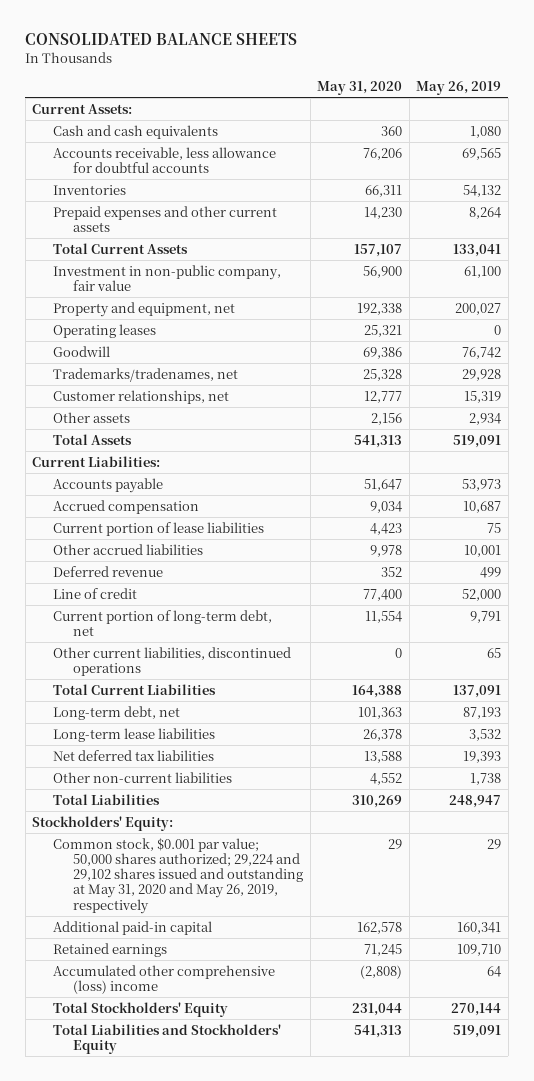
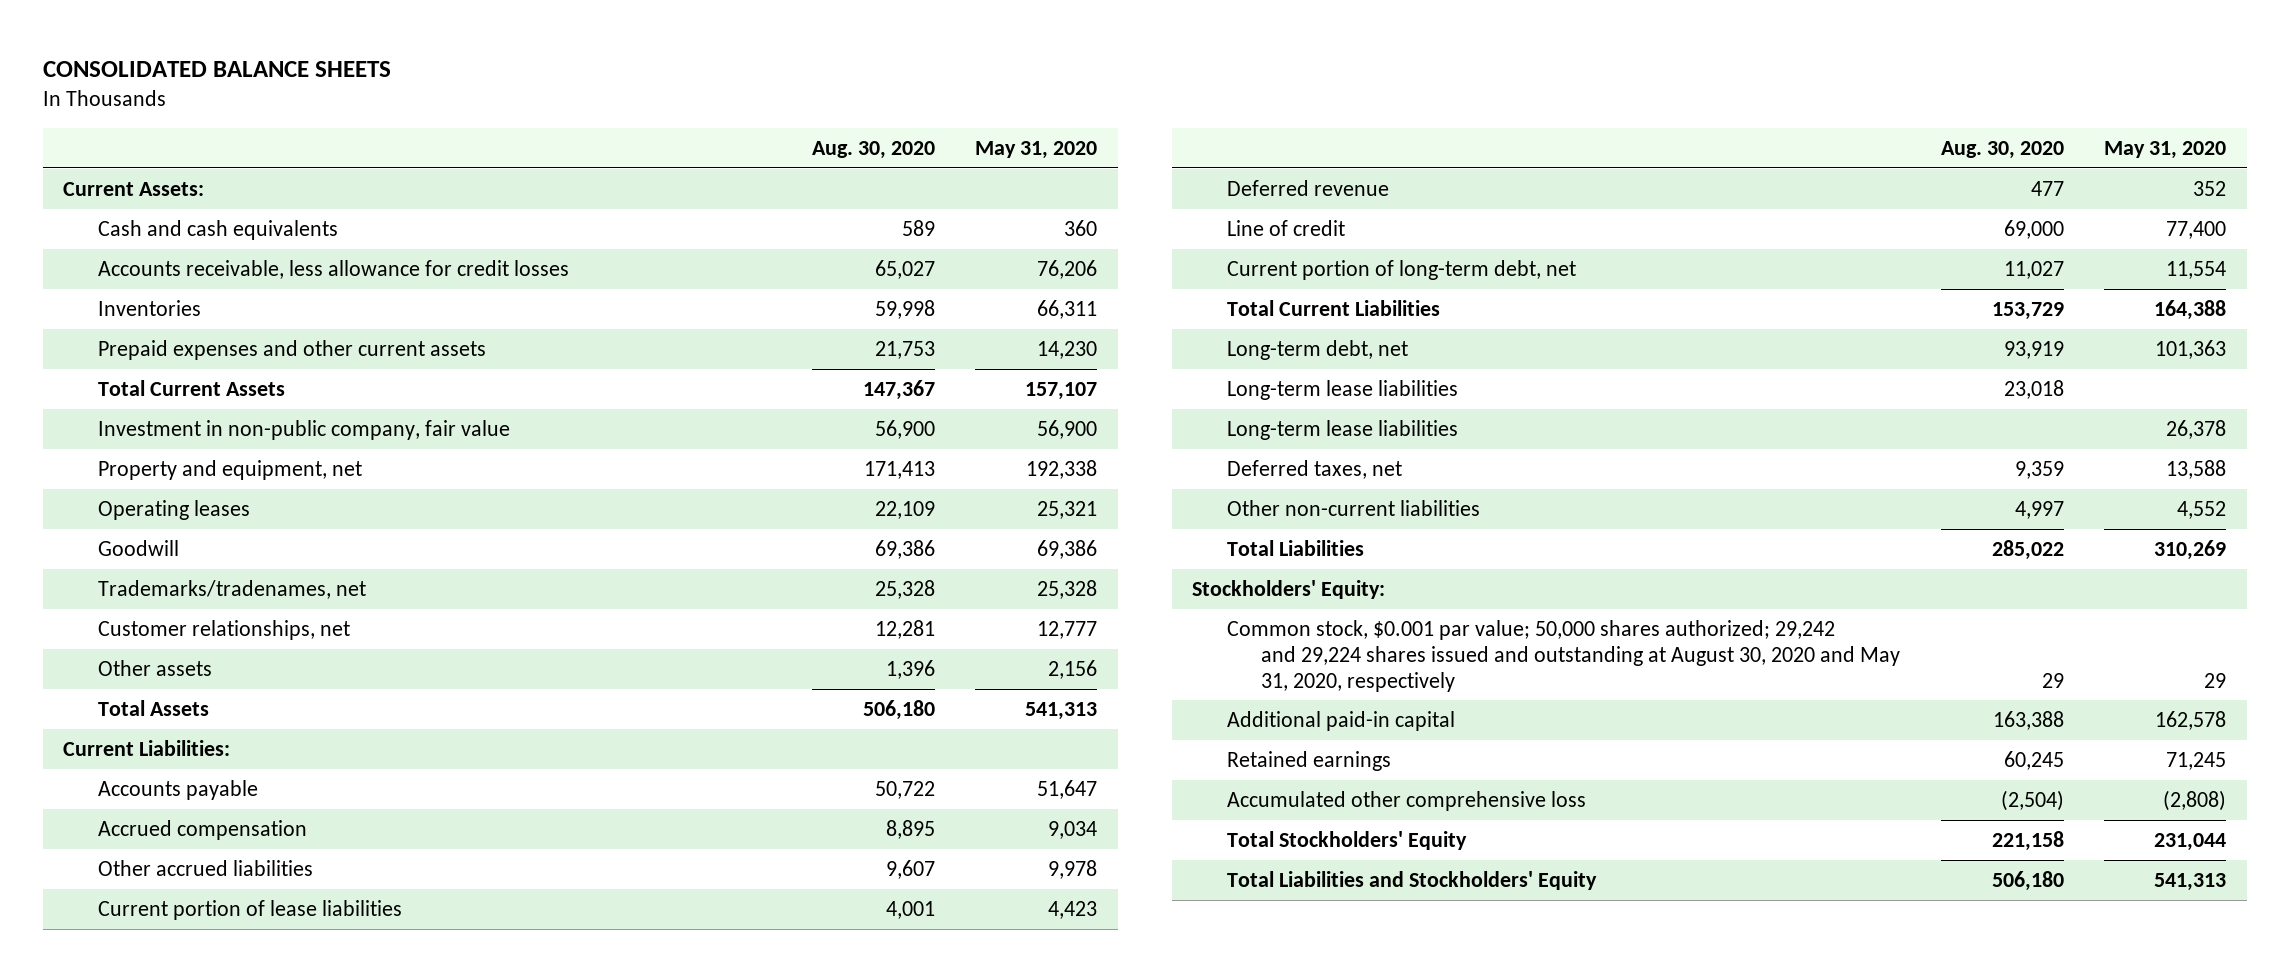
- | May 31, 2020 | May 26, 2019
+ | Aug. 30, 2020 | May 31, 2020
- Accounts receivable, less allowance for doubtful accounts | 76,206 | 69,565
+ Accounts receivable, less allowance for credit losses | 65,027 | 76,206
moved down: Current portion of lease liabilities | 4,001 | 4,423
- Other current liabilities, discontinued operations | 0 | 65
+ Long-term lease liabilities | 23,018 |
- Net deferred tax liabilities | 13,588 | 19,393
+ Deferred taxes, net | 9,359 | 13,588
- Common stock, $0.001 par value; 50,000 shares authorized; 29,224 and 29,102 shares issued and outstanding at May 31, 2020 and May 26, 2019, respectively | 29 | 29
+ Common stock, $0.001 par value; 50,000 shares authorized; 29,242 and 29,224 shares issued and outstanding at August 30, 2020 and May 31, 2020, respectively | 29 | 29
- Accumulated other comprehensive (loss) income | (2,808) | 64
+ Accumulated other comprehensive loss | (2,504) | (2,808)

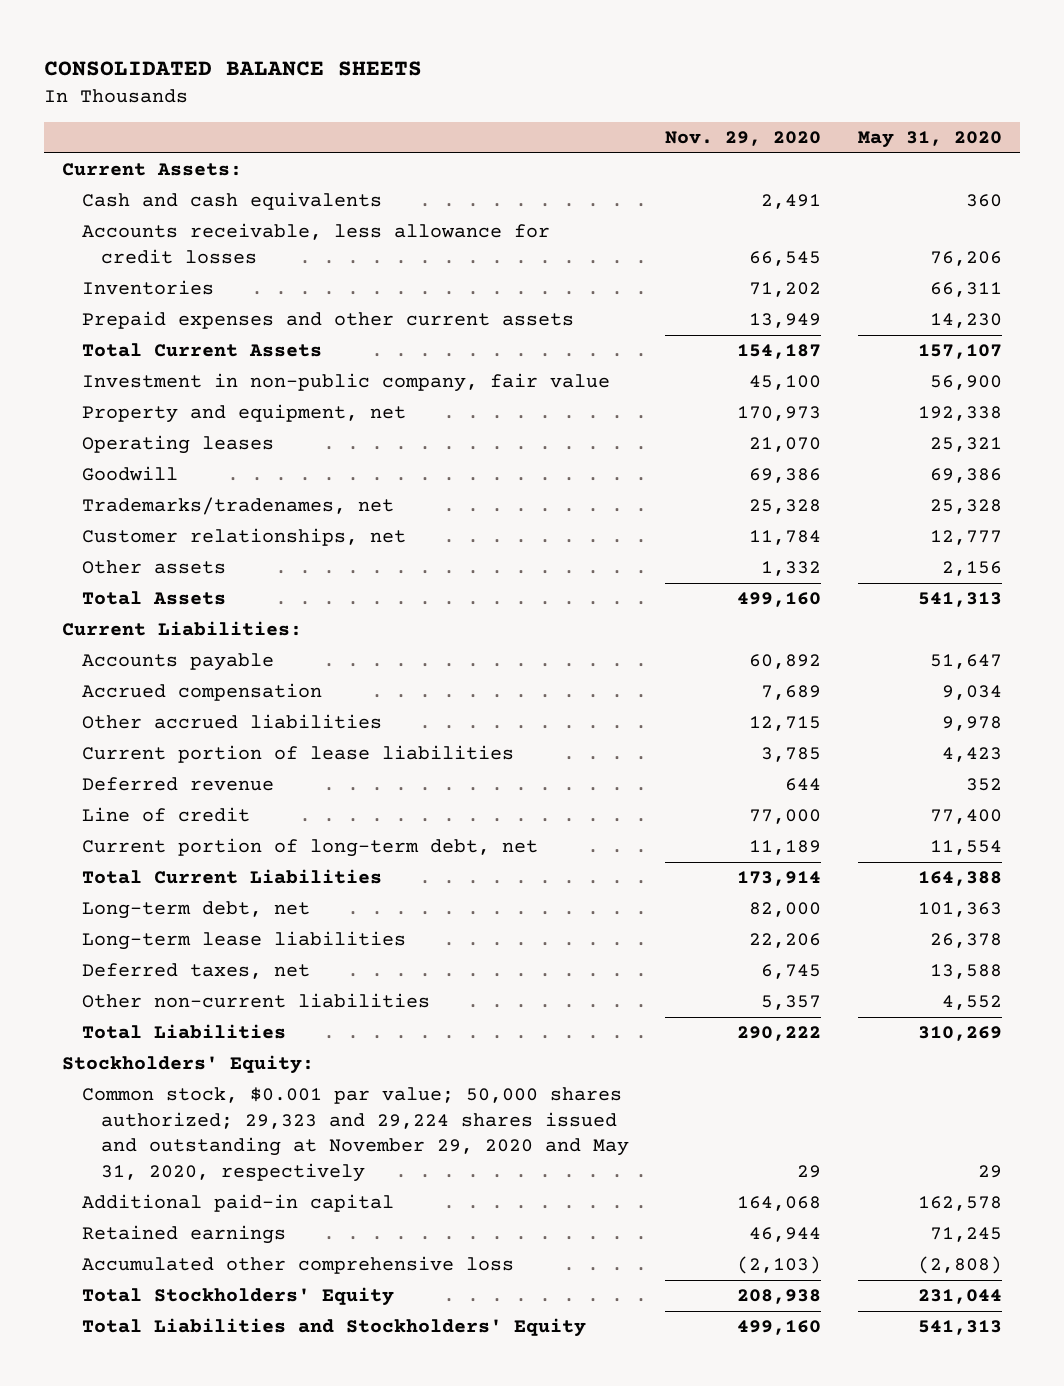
- | Aug. 30, 2020 | May 31, 2020
+ | Nov. 29, 2020 | May 31, 2020
- Long-term lease liabilities | 23,018 |
- Common stock, $0.001 par value; 50,000 shares authorized; 29,242 and 29,224 shares issued and outstanding at August 30, 2020 and May 31, 2020, respectively | 29 | 29
+ Common stock, $0.001 par value; 50,000 shares authorized; 29,323 and 29,224 shares issued and outstanding at November 29, 2020 and May 31, 2020, respectively | 29 | 29

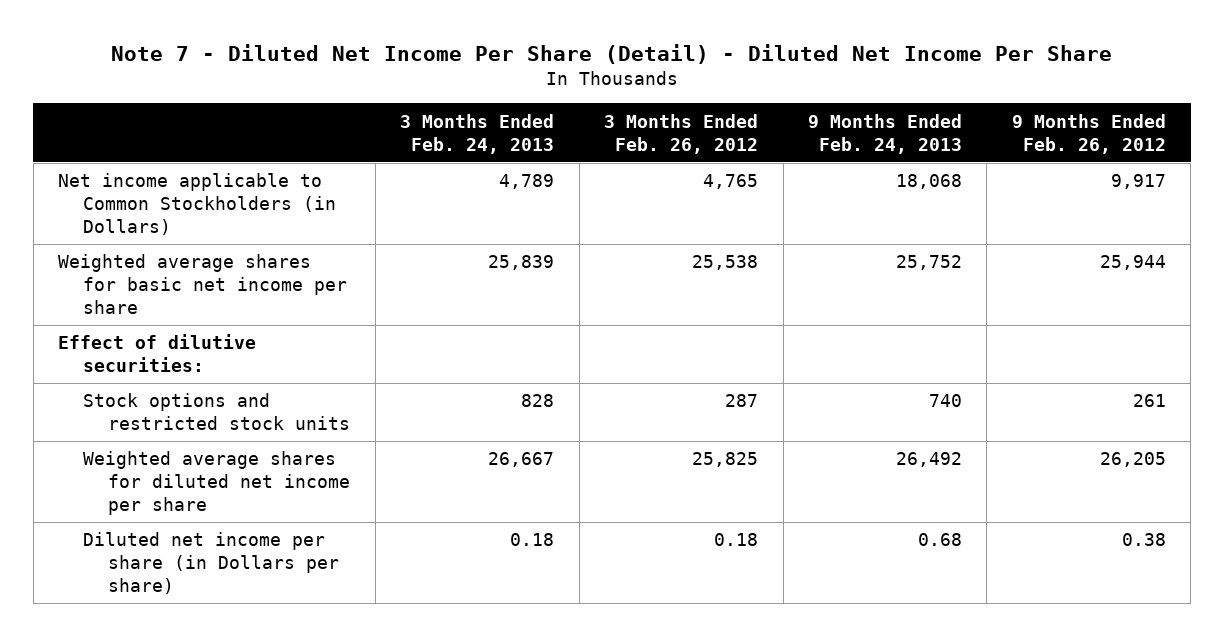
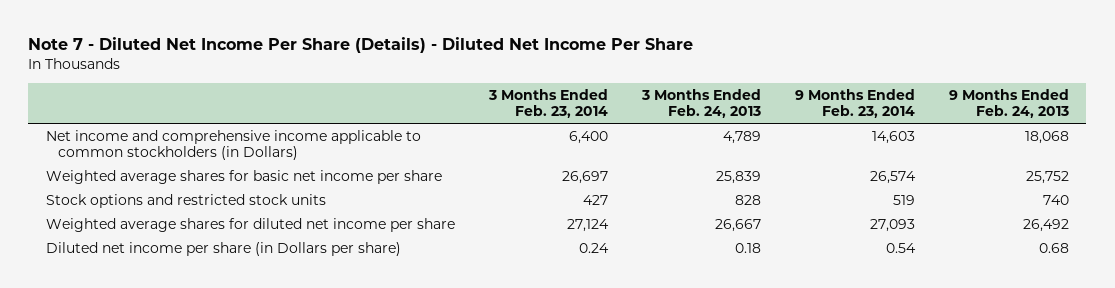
- Note 7 - Diluted Net Income Per Share (Detail) - Diluted Net Income Per Share
+ Note 7 - Diluted Net Income Per Share (Details) - Diluted Net Income Per Share
- | 3 Months Ended Feb. 24, 2013 | 3 Months Ended Feb. 26, 2012 | 9 Months Ended Feb. 24, 2013 | 9 Months Ended Feb. 26, 2012
+ | 3 Months Ended Feb. 23, 2014 | 3 Months Ended Feb. 24, 2013 | 9 Months Ended Feb. 23, 2014 | 9 Months Ended Feb. 24, 2013
- Net income applicable to Common Stockholders (in Dollars) | 4,789 | 4,765 | 18,068 | 9,917
+ Net income and comprehensive income applicable to common stockholders (in Dollars) | 6,400 | 4,789 | 14,603 | 18,068
- Effect of dilutive securities:

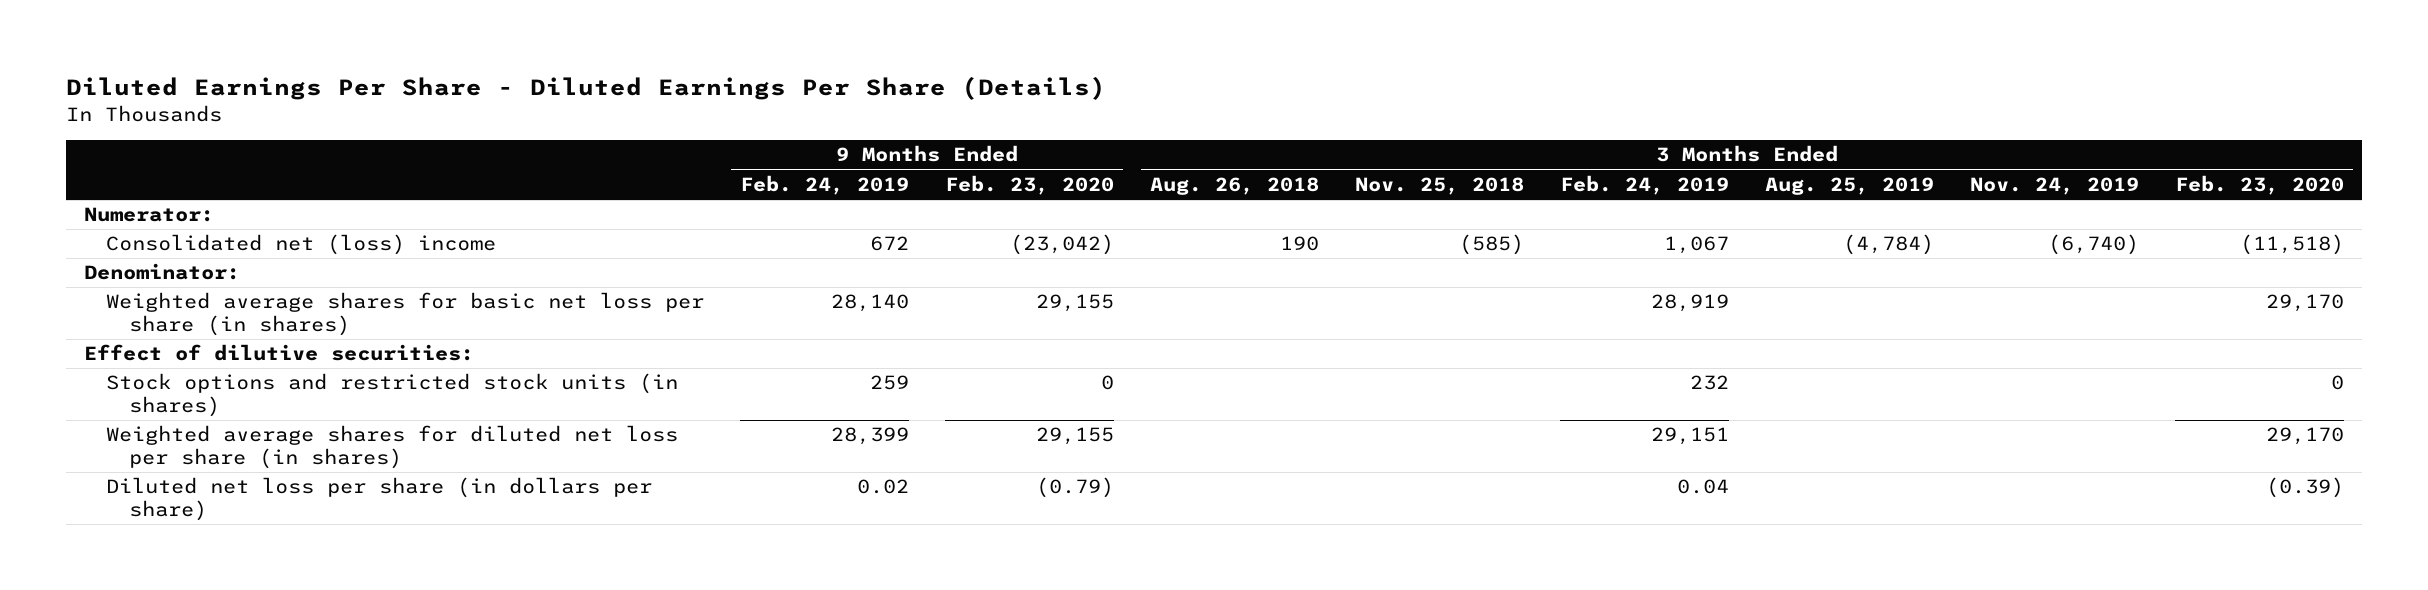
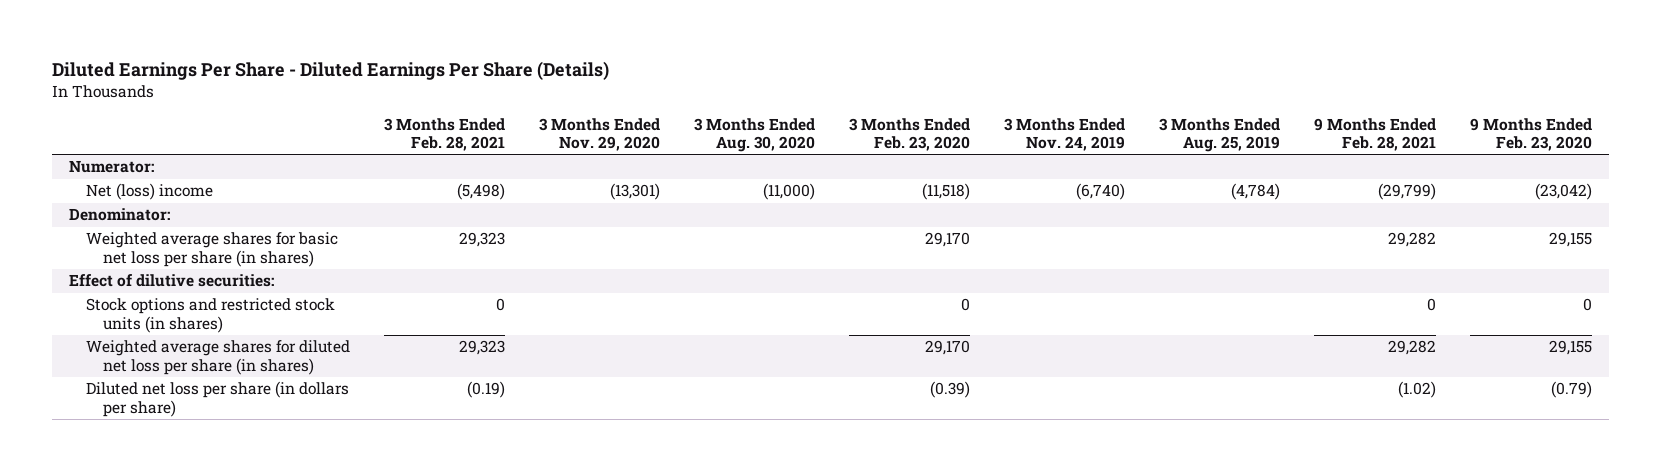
- | 9 Months Ended Feb. 24, 2019 | 9 Months Ended Feb. 23, 2020 | 3 Months Ended Aug. 26, 2018 | 3 Months Ended Nov. 25, 2018 | 3 Months Ended Feb. 24, 2019 | 3 Months Ended Aug. 25, 2019 | 3 Months Ended Nov. 24, 2019 | 3 Months Ended Feb. 23, 2020
+ | 3 Months Ended Feb. 28, 2021 | 3 Months Ended Nov. 29, 2020 | 3 Months Ended Aug. 30, 2020 | 3 Months Ended Feb. 23, 2020 | 3 Months Ended Nov. 24, 2019 | 3 Months Ended Aug. 25, 2019 | 9 Months Ended Feb. 28, 2021 | 9 Months Ended Feb. 23, 2020
- Consolidated net (loss) income | 672 | (23,042) | 190 | (585) | 1,067 | (4,784) | (6,740) | (11,518)
+ Net (loss) income | (5,498) | (13,301) | (11,000) | (11,518) | (6,740) | (4,784) | (29,799) | (23,042)

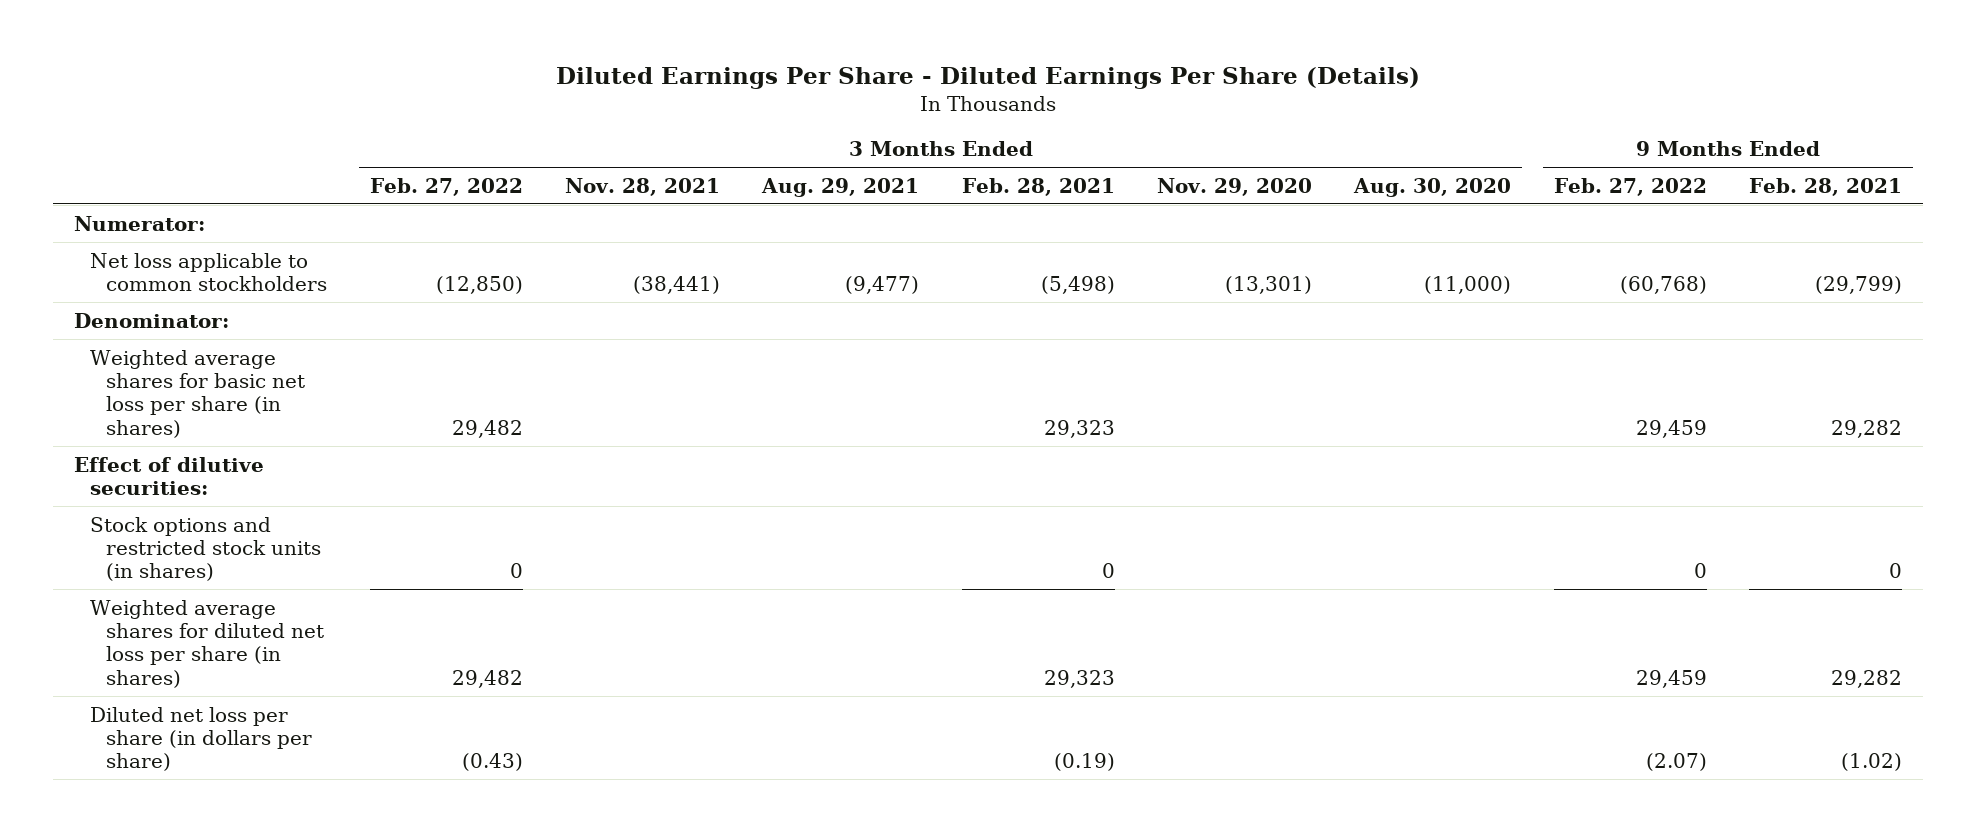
- | 3 Months Ended Feb. 28, 2021 | 3 Months Ended Nov. 29, 2020 | 3 Months Ended Aug. 30, 2020 | 3 Months Ended Feb. 23, 2020 | 3 Months Ended Nov. 24, 2019 | 3 Months Ended Aug. 25, 2019 | 9 Months Ended Feb. 28, 2021 | 9 Months Ended Feb. 23, 2020
+ | 3 Months Ended Feb. 27, 2022 | 3 Months Ended Nov. 28, 2021 | 3 Months Ended Aug. 29, 2021 | 3 Months Ended Feb. 28, 2021 | 3 Months Ended Nov. 29, 2020 | 3 Months Ended Aug. 30, 2020 | 9 Months Ended Feb. 27, 2022 | 9 Months Ended Feb. 28, 2021
- Net (loss) income | (5,498) | (13,301) | (11,000) | (11,518) | (6,740) | (4,784) | (29,799) | (23,042)
+ Net loss applicable to common stockholders | (12,850) | (38,441) | (9,477) | (5,498) | (13,301) | (11,000) | (60,768) | (29,799)

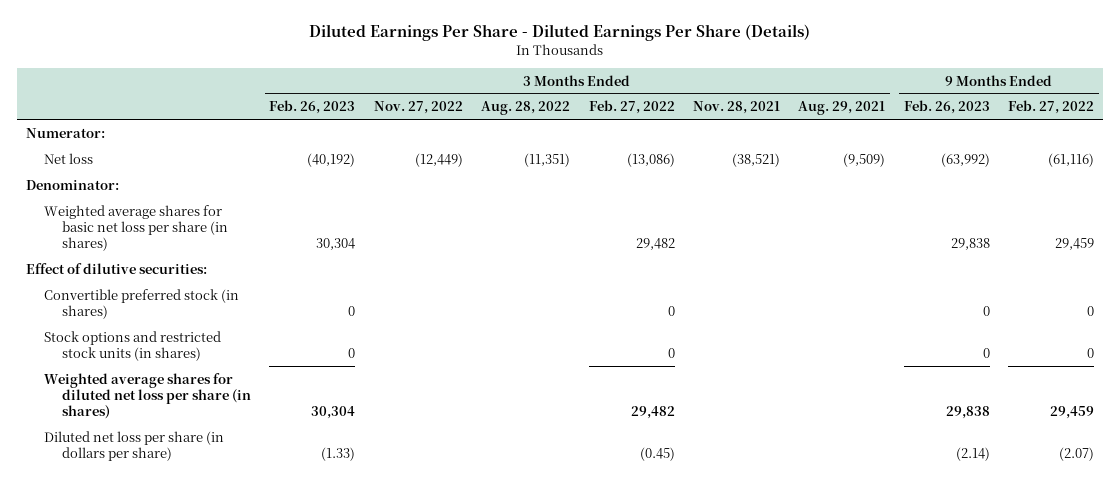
- | 3 Months Ended Feb. 27, 2022 | 3 Months Ended Nov. 28, 2021 | 3 Months Ended Aug. 29, 2021 | 3 Months Ended Feb. 28, 2021 | 3 Months Ended Nov. 29, 2020 | 3 Months Ended Aug. 30, 2020 | 9 Months Ended Feb. 27, 2022 | 9 Months Ended Feb. 28, 2021
+ | 3 Months Ended Feb. 26, 2023 | 3 Months Ended Nov. 27, 2022 | 3 Months Ended Aug. 28, 2022 | 3 Months Ended Feb. 27, 2022 | 3 Months Ended Nov. 28, 2021 | 3 Months Ended Aug. 29, 2021 | 9 Months Ended Feb. 26, 2023 | 9 Months Ended Feb. 27, 2022
- Net loss applicable to common stockholders | (12,850) | (38,441) | (9,477) | (5,498) | (13,301) | (11,000) | (60,768) | (29,799)
+ Net loss | (40,192) | (12,449) | (11,351) | (13,086) | (38,521) | (9,509) | (63,992) | (61,116)
+ Convertible preferred stock (in shares) | 0 | | | 0 | | | 0 | 0
- Diluted net loss per share (in dollars per share) | (0.43) | | | (0.19) | | | (2.07) | (1.02)
+ Diluted net loss per share (in dollars per share) | (1.33) | | | (0.45) | | | (2.14) | (2.07)

